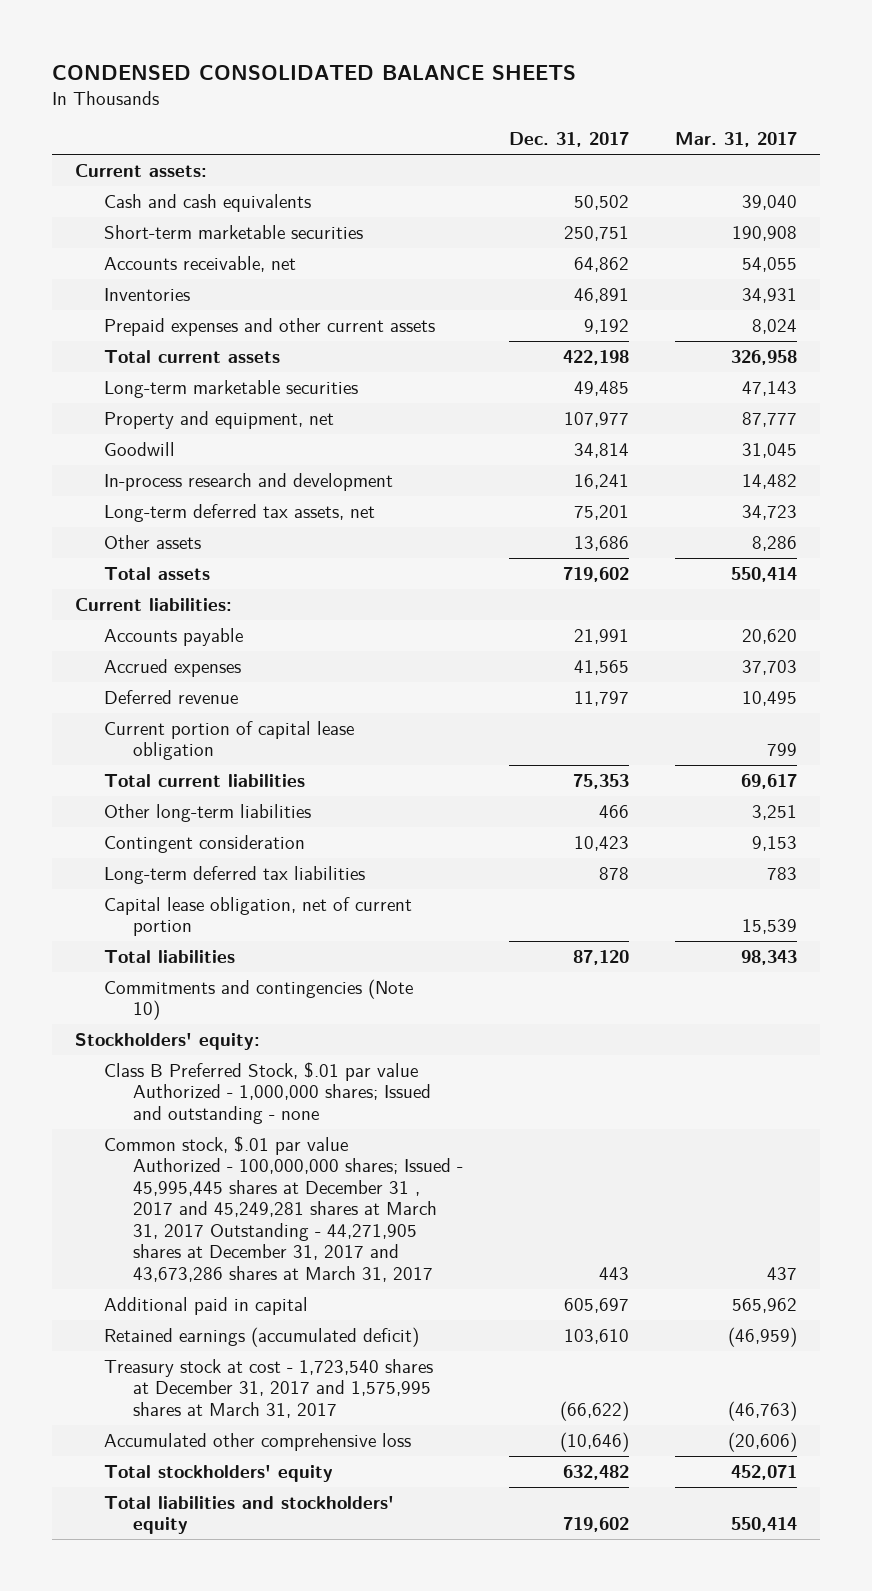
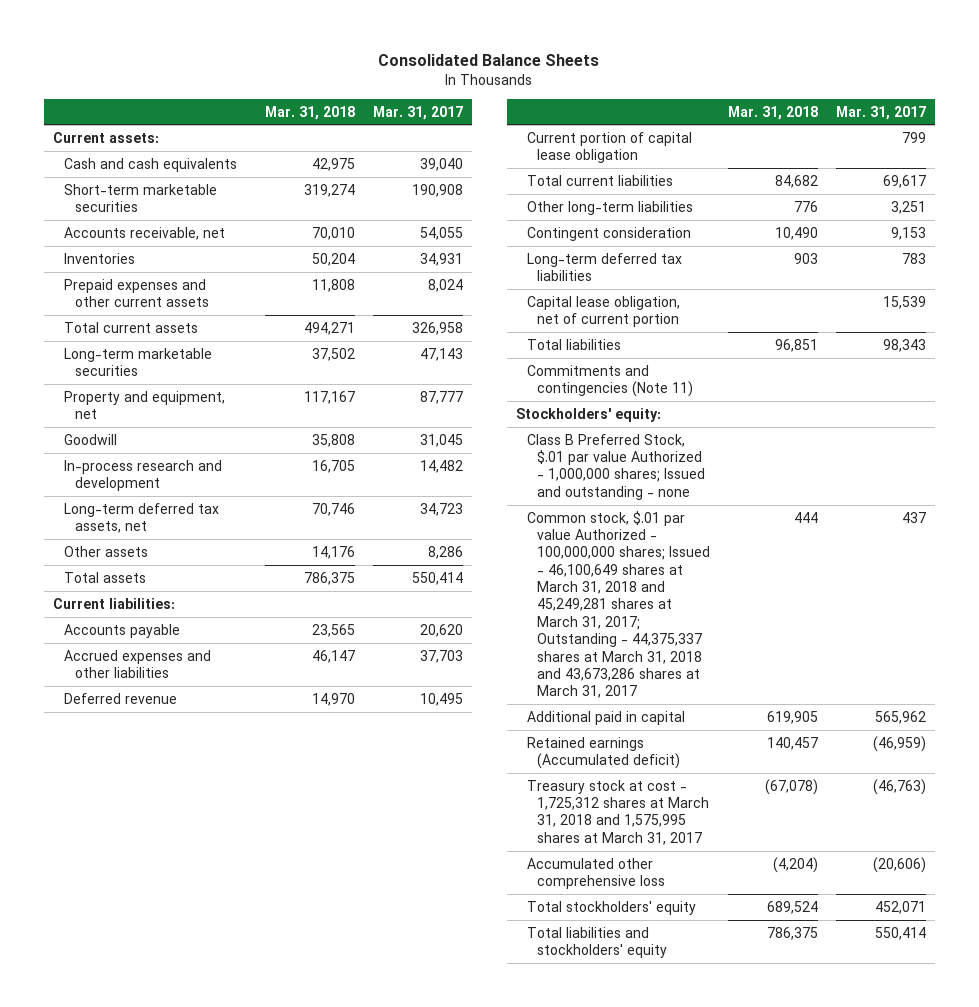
- CONDENSED CONSOLIDATED BALANCE SHEETS
+ Consolidated Balance Sheets
- | Dec. 31, 2017 | Mar. 31, 2017
+ | Mar. 31, 2018 | Mar. 31, 2017
- Accrued expenses | 41,565 | 37,703
+ Accrued expenses and other liabilities | 46,147 | 37,703
- Commitments and contingencies (Note 10)
+ Commitments and contingencies (Note 11)
- Common stock, $.01 par value Authorized - 100,000,000 shares; Issued - 45,995,445 shares at December 31 , 2017 and 45,249,281 shares at March 31, 2017 Outstanding - 44,271,905 shares at December 31, 2017 and 43,673,286 shares at March 31, 2017 | 443 | 437
+ Common stock, $.01 par value Authorized - 100,000,000 shares; Issued - 46,100,649 shares at March 31, 2018 and 45,249,281 shares at March 31, 2017; Outstanding - 44,375,337 shares at March 31, 2018 and 43,673,286 shares at March 31, 2017 | 444 | 437
- Retained earnings (accumulated deficit) | 103,610 | (46,959)
- Treasury stock at cost - 1,723,540 shares at December 31, 2017 and 1,575,995 shares at March 31, 2017 | (66,622) | (46,763)
+ Retained earnings (Accumulated deficit) | 140,457 | (46,959)
+ Treasury stock at cost - 1,725,312 shares at March 31, 2018 and 1,575,995 shares at March 31, 2017 | (67,078) | (46,763)

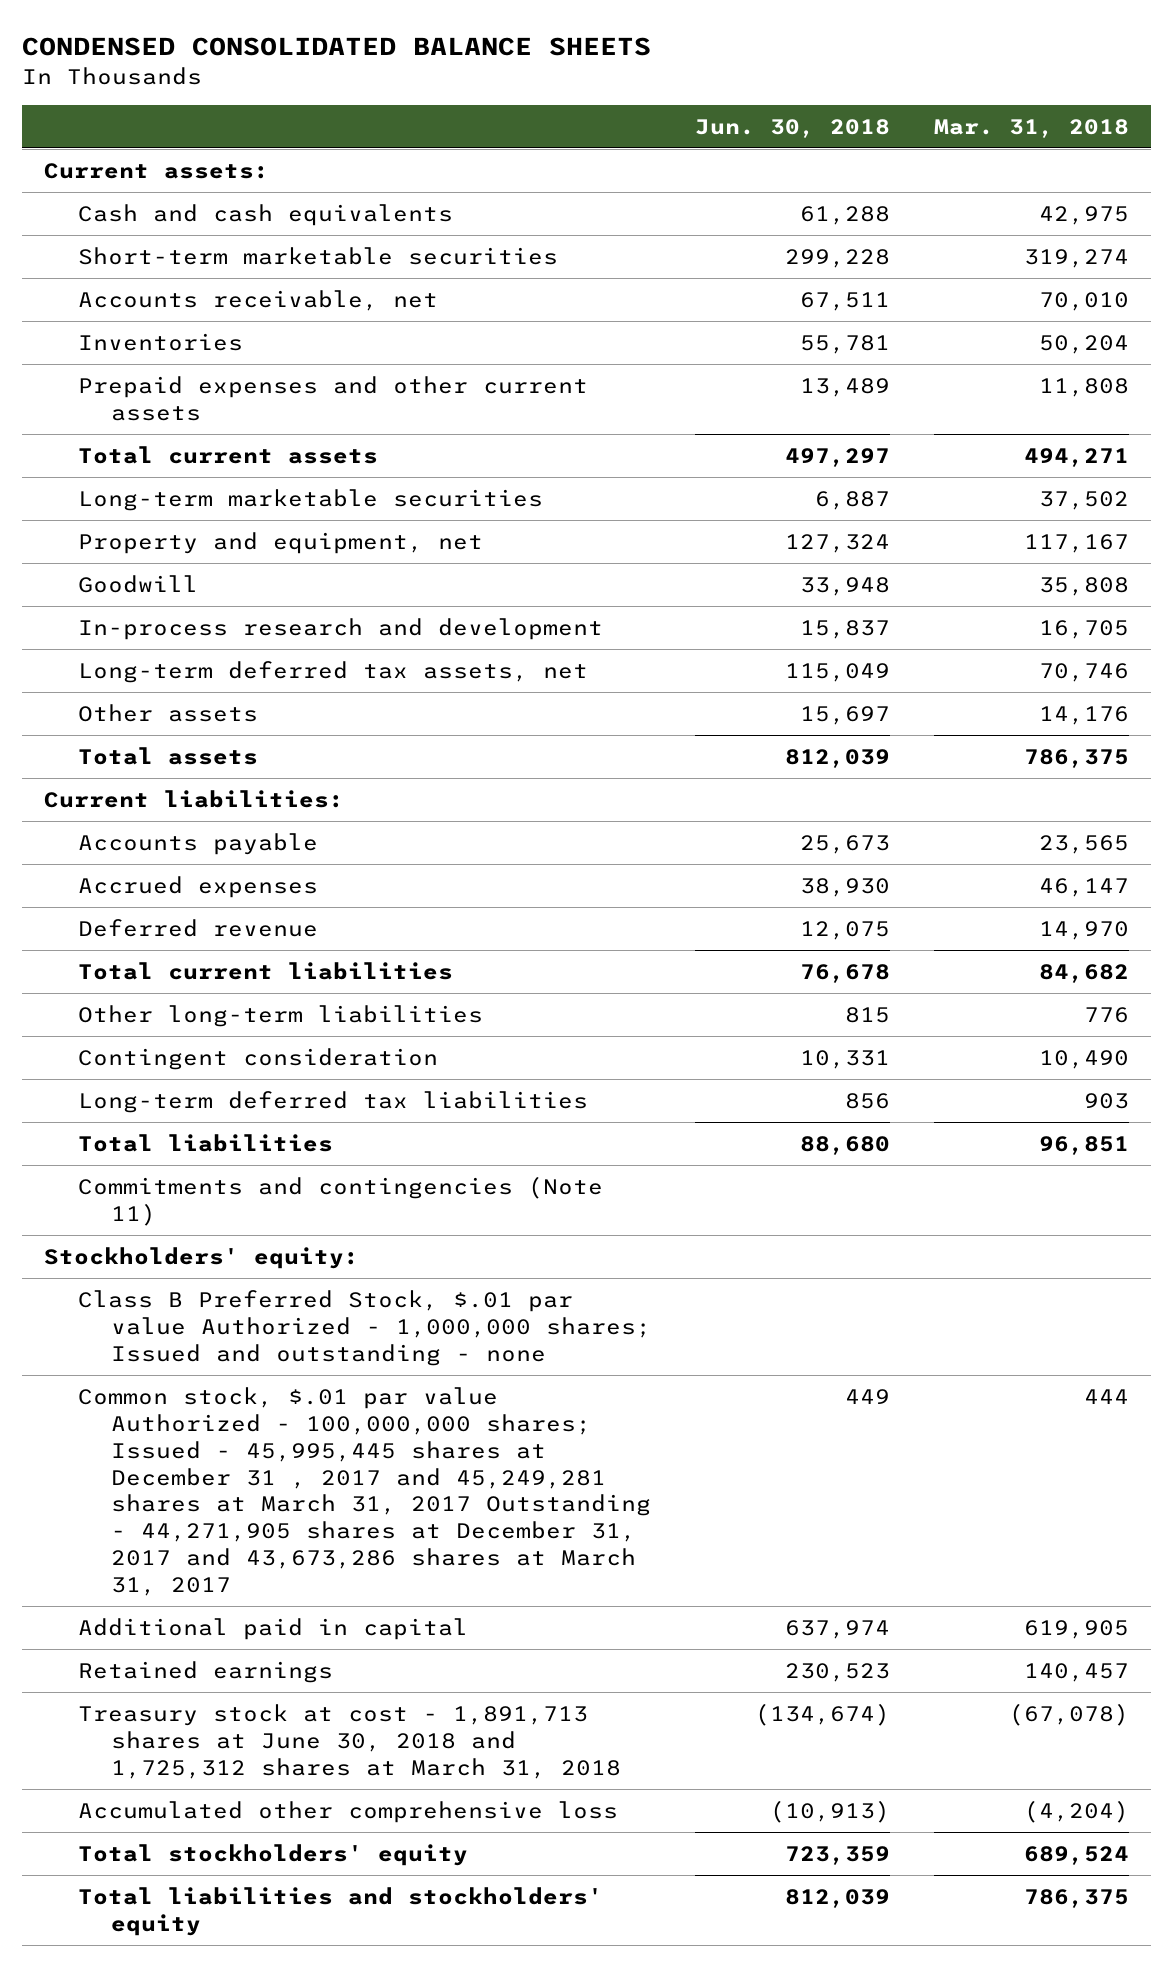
- Consolidated Balance Sheets
+ CONDENSED CONSOLIDATED BALANCE SHEETS
- | Mar. 31, 2018 | Mar. 31, 2017
+ | Jun. 30, 2018 | Mar. 31, 2018
- Accrued expenses and other liabilities | 46,147 | 37,703
+ Accrued expenses | 38,930 | 46,147
- Current portion of capital lease obligation | | 799
- Capital lease obligation, net of current portion | | 15,539
- Common stock, $.01 par value Authorized - 100,000,000 shares; Issued - 46,100,649 shares at March 31, 2018 and 45,249,281 shares at March 31, 2017; Outstanding - 44,375,337 shares at March 31, 2018 and 43,673,286 shares at March 31, 2017 | 444 | 437
+ Common stock, $.01 par value Authorized - 100,000,000 shares; Issued - 45,995,445 shares at December 31 , 2017 and 45,249,281 shares at March 31, 2017 Outstanding - 44,271,905 shares at December 31, 2017 and 43,673,286 shares at March 31, 2017 | 449 | 444
- Retained earnings (Accumulated deficit) | 140,457 | (46,959)
- Treasury stock at cost - 1,725,312 shares at March 31, 2018 and 1,575,995 shares at March 31, 2017 | (67,078) | (46,763)
+ Retained earnings | 230,523 | 140,457
+ Treasury stock at cost - 1,891,713 shares at June 30, 2018 and 1,725,312 shares at March 31, 2018 | (134,674) | (67,078)

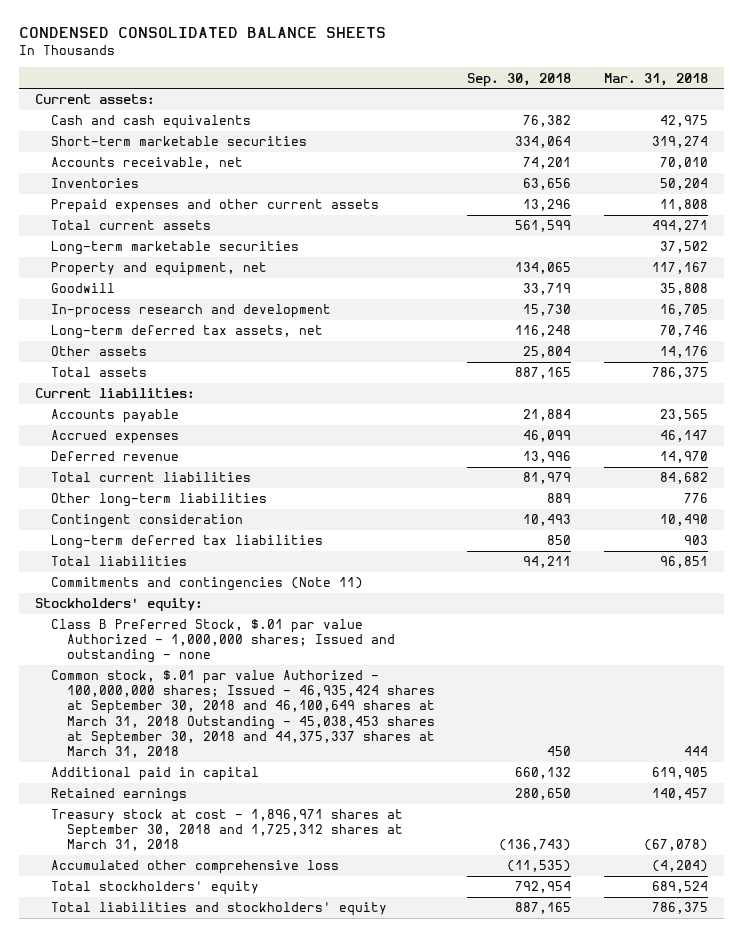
- | Jun. 30, 2018 | Mar. 31, 2018
+ | Sep. 30, 2018 | Mar. 31, 2018
- Common stock, $.01 par value Authorized - 100,000,000 shares; Issued - 45,995,445 shares at December 31 , 2017 and 45,249,281 shares at March 31, 2017 Outstanding - 44,271,905 shares at December 31, 2017 and 43,673,286 shares at March 31, 2017 | 449 | 444
+ Common stock, $.01 par value Authorized - 100,000,000 shares; Issued - 46,935,424 shares at September 30, 2018 and 46,100,649 shares at March 31, 2018 Outstanding - 45,038,453 shares at September 30, 2018 and 44,375,337 shares at March 31, 2018 | 450 | 444
- Treasury stock at cost - 1,891,713 shares at June 30, 2018 and 1,725,312 shares at March 31, 2018 | (134,674) | (67,078)
+ Treasury stock at cost - 1,896,971 shares at September 30, 2018 and 1,725,312 shares at March 31, 2018 | (136,743) | (67,078)

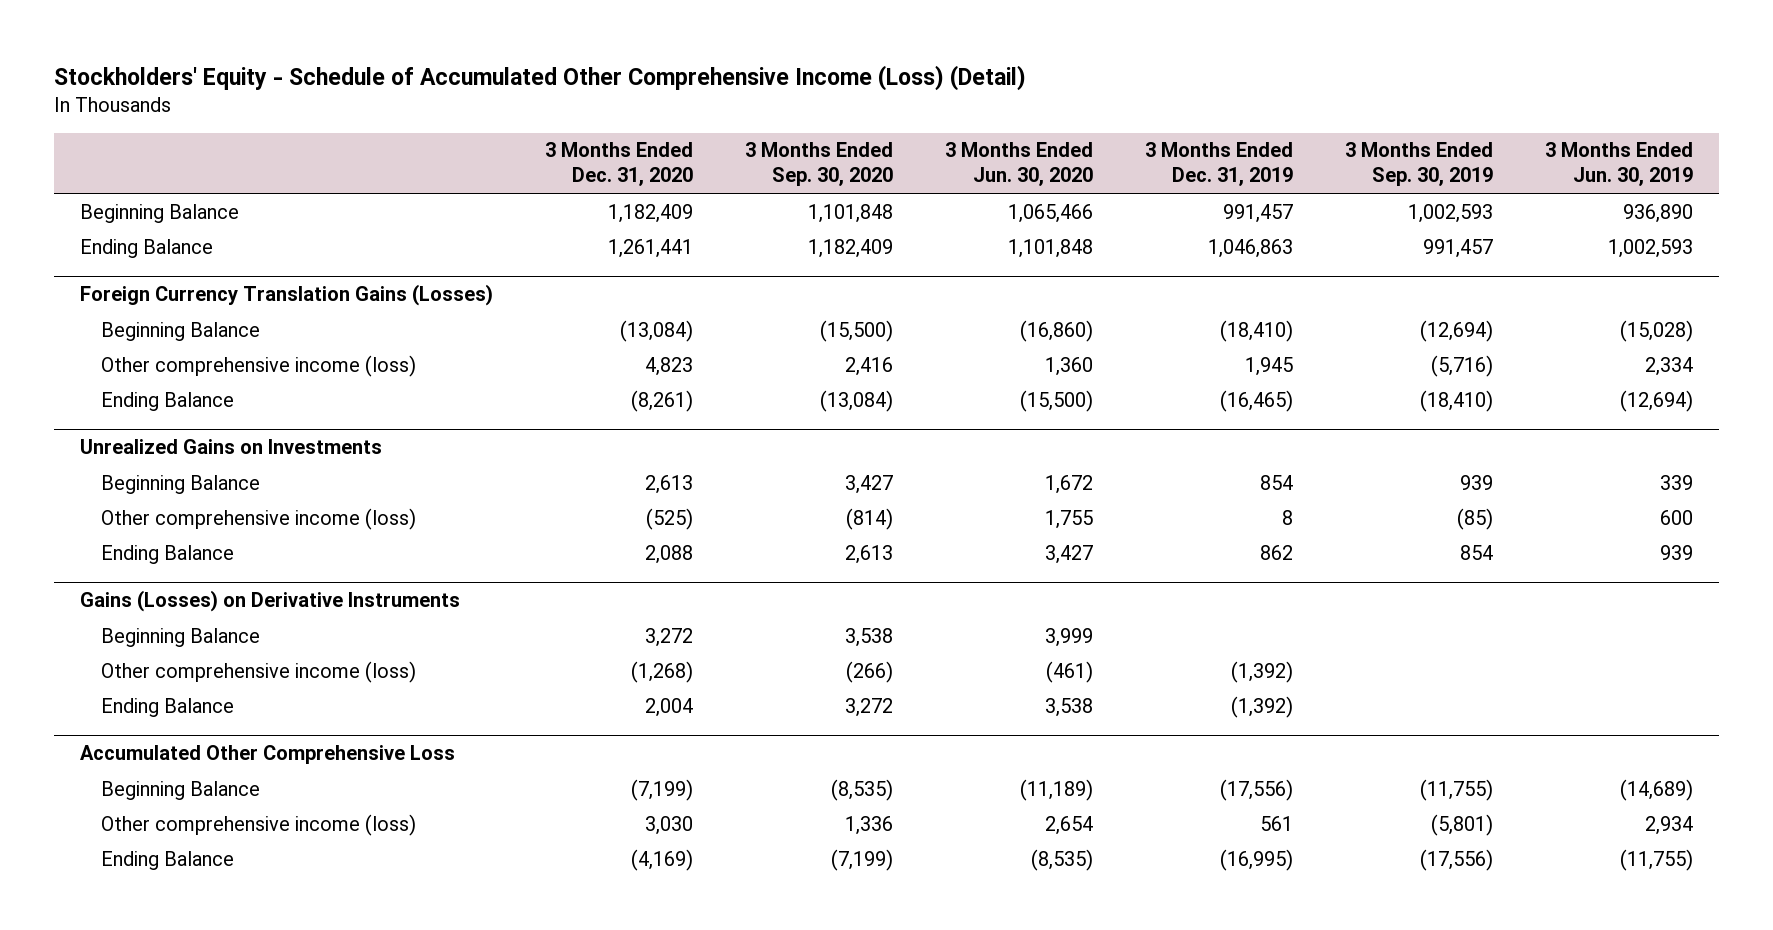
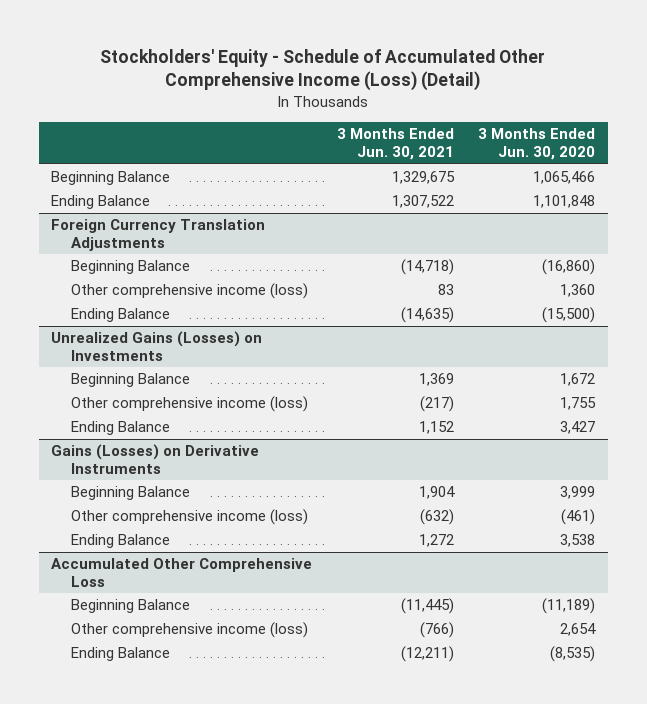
- | 3 Months Ended Dec. 31, 2020 | 3 Months Ended Sep. 30, 2020 | 3 Months Ended Jun. 30, 2020 | 3 Months Ended Dec. 31, 2019 | 3 Months Ended Sep. 30, 2019 | 3 Months Ended Jun. 30, 2019
+ | 3 Months Ended Jun. 30, 2021 | 3 Months Ended Jun. 30, 2020
- Foreign Currency Translation Gains (Losses)
+ Foreign Currency Translation Adjustments
- Unrealized Gains on Investments
+ Unrealized Gains (Losses) on Investments

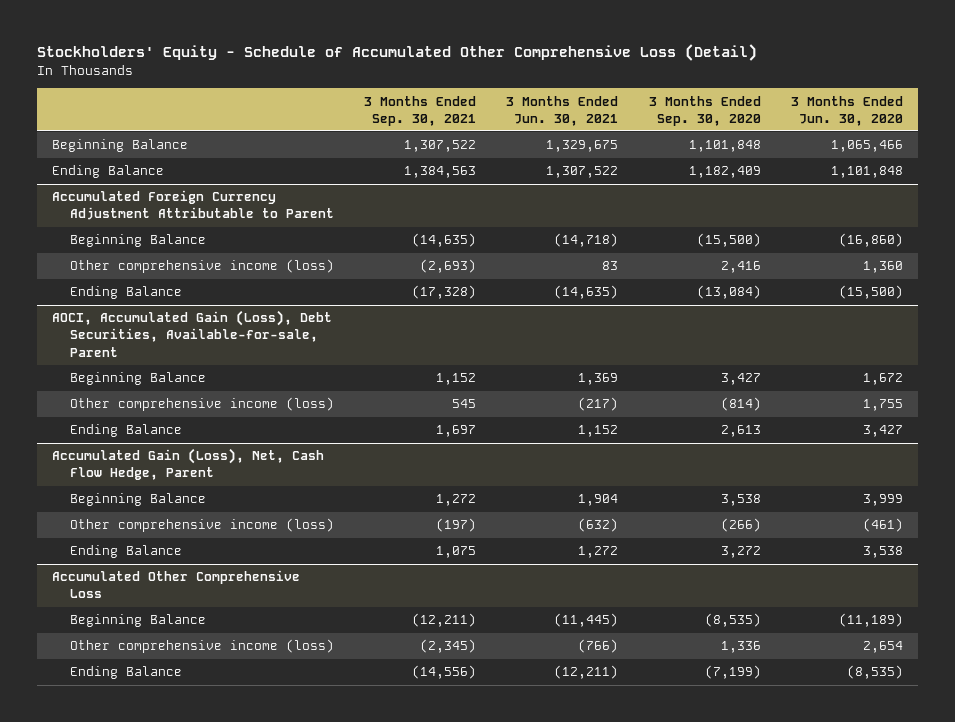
- Stockholders' Equity - Schedule of Accumulated Other Comprehensive Income (Loss) (Detail)
+ Stockholders' Equity - Schedule of Accumulated Other Comprehensive Loss (Detail)
- | 3 Months Ended Jun. 30, 2021 | 3 Months Ended Jun. 30, 2020
+ | 3 Months Ended Sep. 30, 2021 | 3 Months Ended Jun. 30, 2021 | 3 Months Ended Sep. 30, 2020 | 3 Months Ended Jun. 30, 2020
- Foreign Currency Translation Adjustments
+ Accumulated Foreign Currency Adjustment Attributable to Parent
- Unrealized Gains (Losses) on Investments
+ AOCI, Accumulated Gain (Loss), Debt Securities, Available-for-sale, Parent
- Gains (Losses) on Derivative Instruments
+ Accumulated Gain (Loss), Net, Cash Flow Hedge, Parent

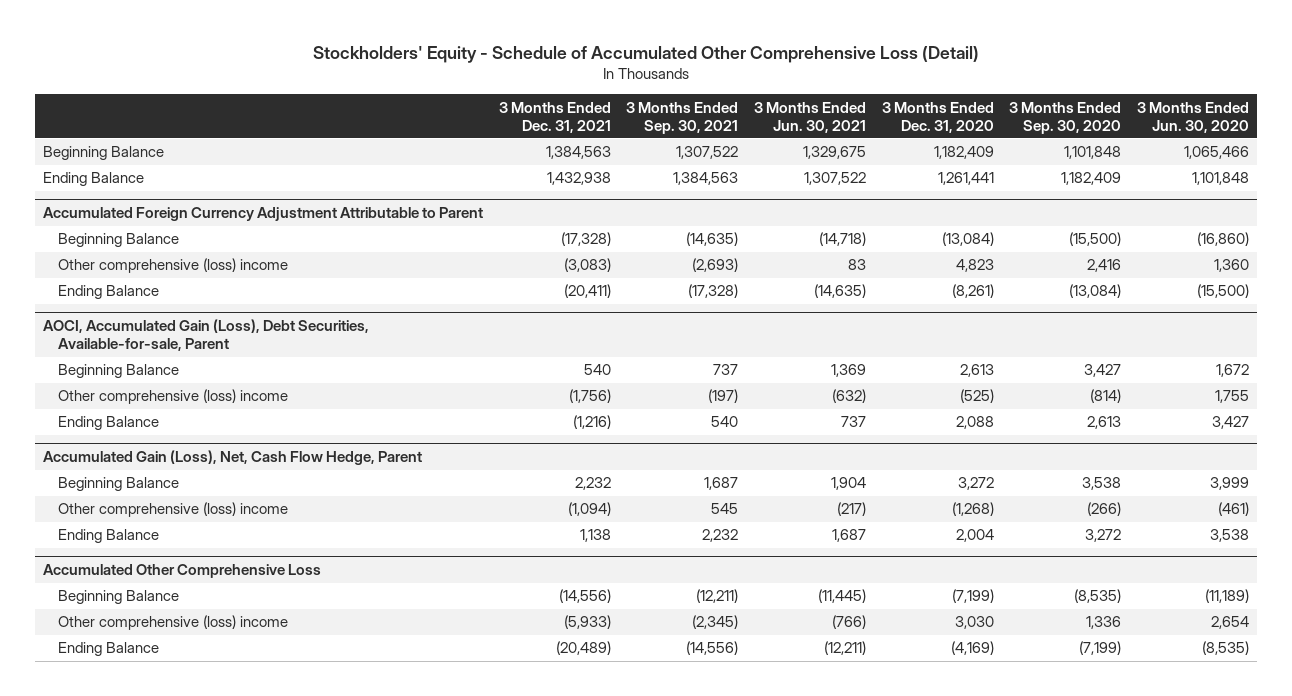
- | 3 Months Ended Sep. 30, 2021 | 3 Months Ended Jun. 30, 2021 | 3 Months Ended Sep. 30, 2020 | 3 Months Ended Jun. 30, 2020
+ | 3 Months Ended Dec. 31, 2021 | 3 Months Ended Sep. 30, 2021 | 3 Months Ended Jun. 30, 2021 | 3 Months Ended Dec. 31, 2020 | 3 Months Ended Sep. 30, 2020 | 3 Months Ended Jun. 30, 2020
@ Accumulated Foreign Currency Adjustment Attributable to Parent
- Other comprehensive income (loss) | (2,693) | 83 | 2,416 | 1,360
+ Other comprehensive (loss) income | (3,083) | (2,693) | 83 | 4,823 | 2,416 | 1,360
@ AOCI, Accumulated Gain (Loss), Debt Securities, Available-for-sale, Parent
- Beginning Balance | 1,152 | 1,369 | 3,427 | 1,672
- Other comprehensive income (loss) | 545 | (217) | (814) | 1,755
- Ending Balance | 1,697 | 1,152 | 2,613 | 3,427
+ Beginning Balance | 540 | 737 | 1,369 | 2,613 | 3,427 | 1,672
+ Other comprehensive (loss) income | (1,756) | (197) | (632) | (525) | (814) | 1,755
+ Ending Balance | (1,216) | 540 | 737 | 2,088 | 2,613 | 3,427
@ Accumulated Gain (Loss), Net, Cash Flow Hedge, Parent
- Beginning Balance | 1,272 | 1,904 | 3,538 | 3,999
- Other comprehensive income (loss) | (197) | (632) | (266) | (461)
- Ending Balance | 1,075 | 1,272 | 3,272 | 3,538
+ Beginning Balance | 2,232 | 1,687 | 1,904 | 3,272 | 3,538 | 3,999
+ Other comprehensive (loss) income | (1,094) | 545 | (217) | (1,268) | (266) | (461)
+ Ending Balance | 1,138 | 2,232 | 1,687 | 2,004 | 3,272 | 3,538
@ Accumulated Other Comprehensive Loss
- Other comprehensive income (loss) | (2,345) | (766) | 1,336 | 2,654
+ Other comprehensive (loss) income | (5,933) | (2,345) | (766) | 3,030 | 1,336 | 2,654

